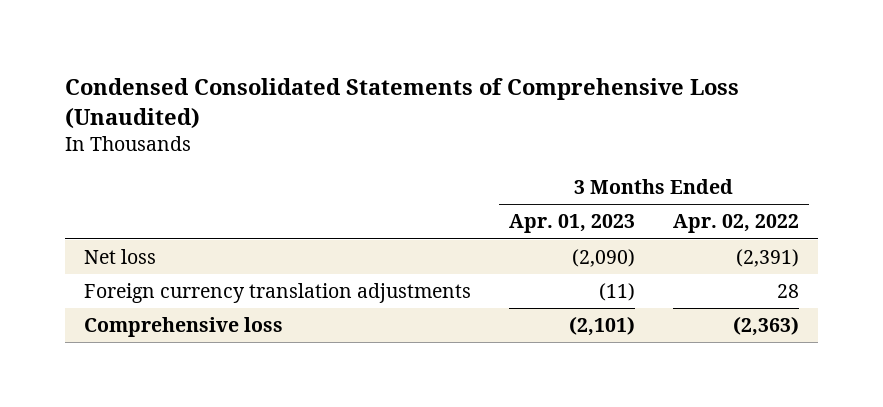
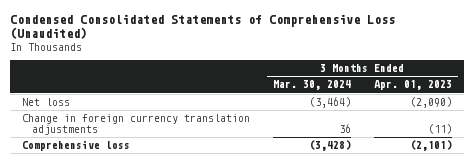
- | 3 Months Ended Apr. 01, 2023 | 3 Months Ended Apr. 02, 2022
+ | 3 Months Ended Mar. 30, 2024 | 3 Months Ended Apr. 01, 2023
- Foreign currency translation adjustments | (11) | 28
+ Change in foreign currency translation adjustments | 36 | (11)

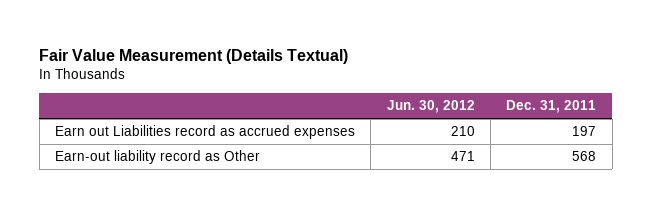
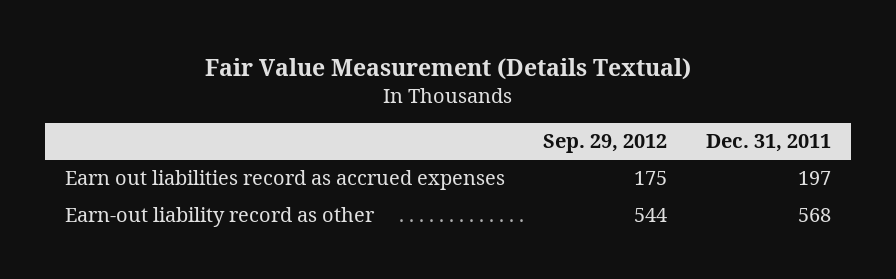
- | Jun. 30, 2012 | Dec. 31, 2011
+ | Sep. 29, 2012 | Dec. 31, 2011
- Earn out Liabilities record as accrued expenses | 210 | 197
- Earn-out liability record as Other | 471 | 568
+ Earn out liabilities record as accrued expenses | 175 | 197
+ Earn-out liability record as other | 544 | 568

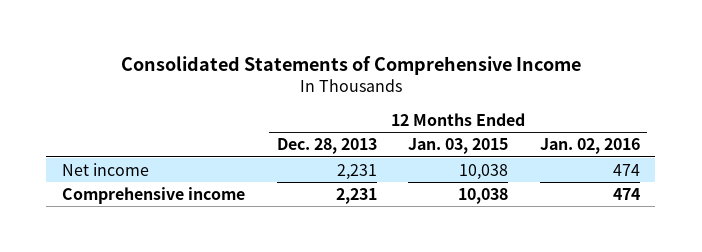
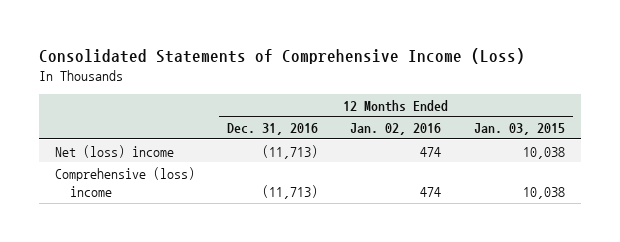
- Consolidated Statements of Comprehensive Income
+ Consolidated Statements of Comprehensive Income (Loss)
- | 12 Months Ended Dec. 28, 2013 | 12 Months Ended Jan. 03, 2015 | 12 Months Ended Jan. 02, 2016
+ | 12 Months Ended Dec. 31, 2016 | 12 Months Ended Jan. 02, 2016 | 12 Months Ended Jan. 03, 2015
- Net income | 2,231 | 10,038 | 474
- Comprehensive income | 2,231 | 10,038 | 474
+ Net (loss) income | (11,713) | 474 | 10,038
+ Comprehensive (loss) income | (11,713) | 474 | 10,038

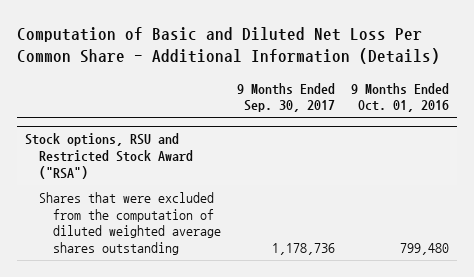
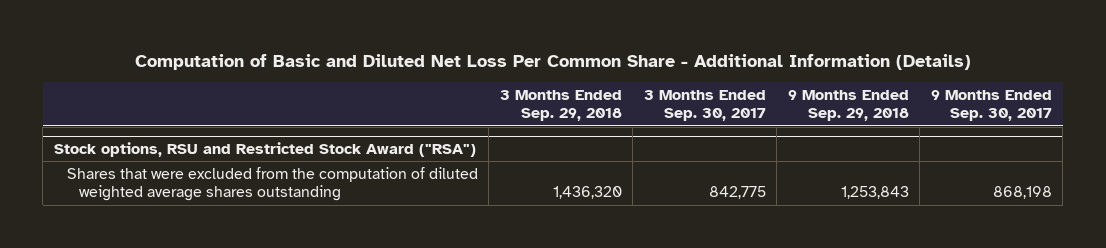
- | 9 Months Ended Sep. 30, 2017 | 9 Months Ended Oct. 01, 2016
+ | 3 Months Ended Sep. 29, 2018 | 3 Months Ended Sep. 30, 2017 | 9 Months Ended Sep. 29, 2018 | 9 Months Ended Sep. 30, 2017
@ Stock options, RSU and Restricted Stock Award ("RSA")
- Shares that were excluded from the computation of diluted weighted average shares outstanding | 1,178,736 | 799,480
+ Shares that were excluded from the computation of diluted weighted average shares outstanding | 1,436,320 | 842,775 | 1,253,843 | 868,198

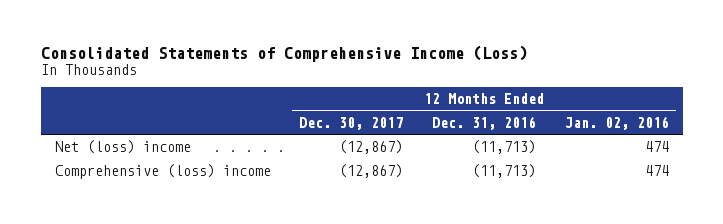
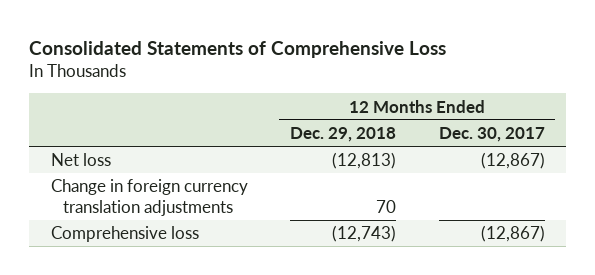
- Consolidated Statements of Comprehensive Income (Loss)
+ Consolidated Statements of Comprehensive Loss
- | 12 Months Ended Dec. 30, 2017 | 12 Months Ended Dec. 31, 2016 | 12 Months Ended Jan. 02, 2016
+ | 12 Months Ended Dec. 29, 2018 | 12 Months Ended Dec. 30, 2017
- Net (loss) income | (12,867) | (11,713) | 474
- Comprehensive (loss) income | (12,867) | (11,713) | 474
+ Net loss | (12,813) | (12,867)
+ Change in foreign currency translation adjustments | 70 |
+ Comprehensive loss | (12,743) | (12,867)

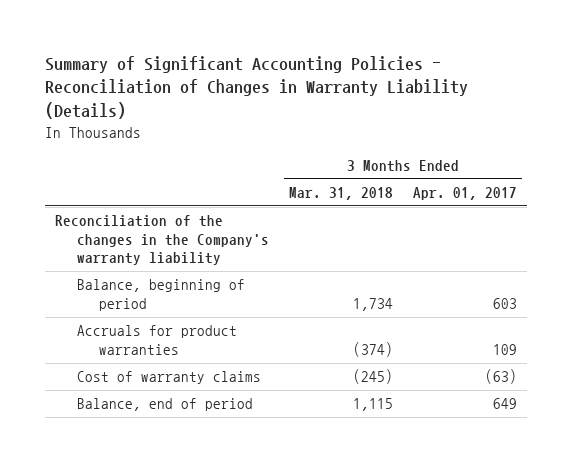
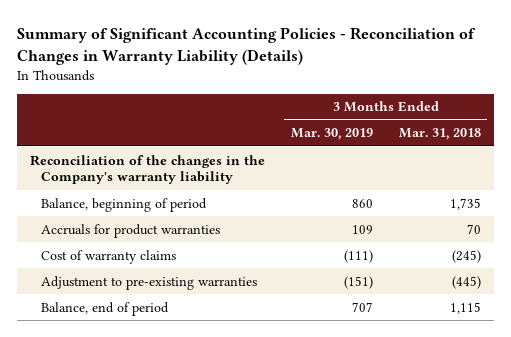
- | 3 Months Ended Mar. 31, 2018 | 3 Months Ended Apr. 01, 2017
+ | 3 Months Ended Mar. 30, 2019 | 3 Months Ended Mar. 31, 2018
- Balance, beginning of period | 1,734 | 603
- Accruals for product warranties | (374) | 109
+ Balance, beginning of period | 860 | 1,735
+ Accruals for product warranties | 109 | 70
+ Adjustment to pre-existing warranties | (151) | (445)

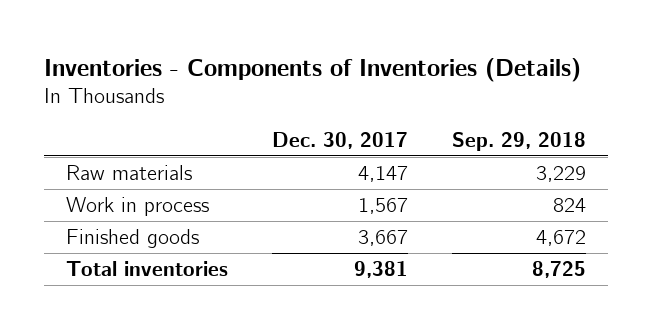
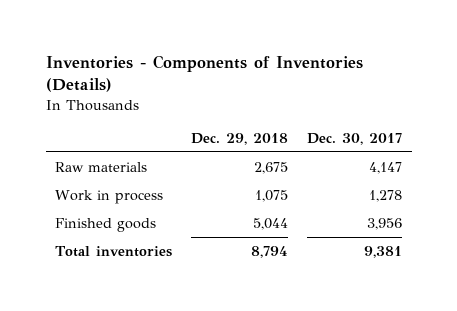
- | Dec. 30, 2017 | Sep. 29, 2018
+ | Dec. 29, 2018 | Dec. 30, 2017
- Work in process | 1,567 | 824
- Finished goods | 3,667 | 4,672
+ Work in process | 1,075 | 1,278
+ Finished goods | 5,044 | 3,956

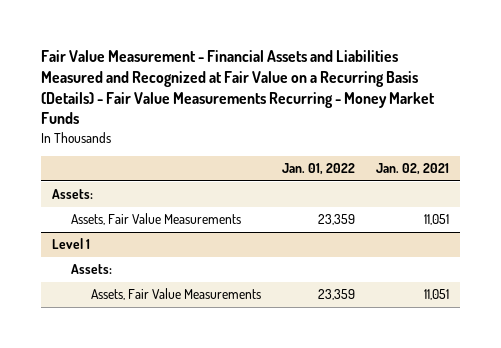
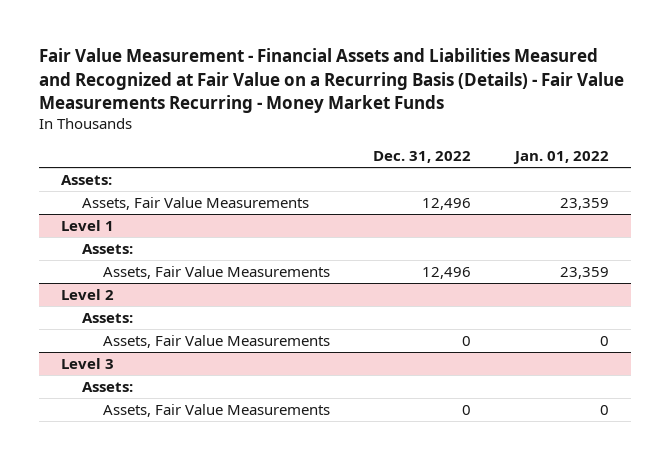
- | Jan. 01, 2022 | Jan. 02, 2021
+ | Dec. 31, 2022 | Jan. 01, 2022
+ Level 2
+ Assets:
+ Assets, Fair Value Measurements | 0 | 0
+ Level 3
+ Assets:
+ Assets, Fair Value Measurements | 0 | 0

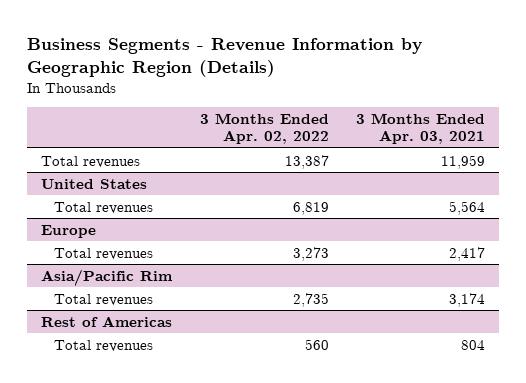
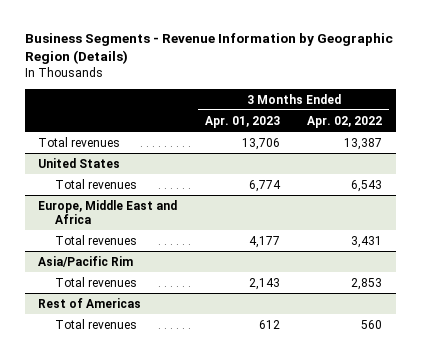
- | 3 Months Ended Apr. 02, 2022 | 3 Months Ended Apr. 03, 2021
+ | 3 Months Ended Apr. 01, 2023 | 3 Months Ended Apr. 02, 2022
@ United States
- Total revenues | 6,819 | 5,564
- Europe
- Total revenues | 3,273 | 2,417
@ United States
+ Total revenues | 6,774 | 6,543
+ Europe, Middle East and Africa
+ Total revenues | 4,177 | 3,431
@ Asia/Pacific Rim
- Total revenues | 2,735 | 3,174
+ Total revenues | 2,143 | 2,853

